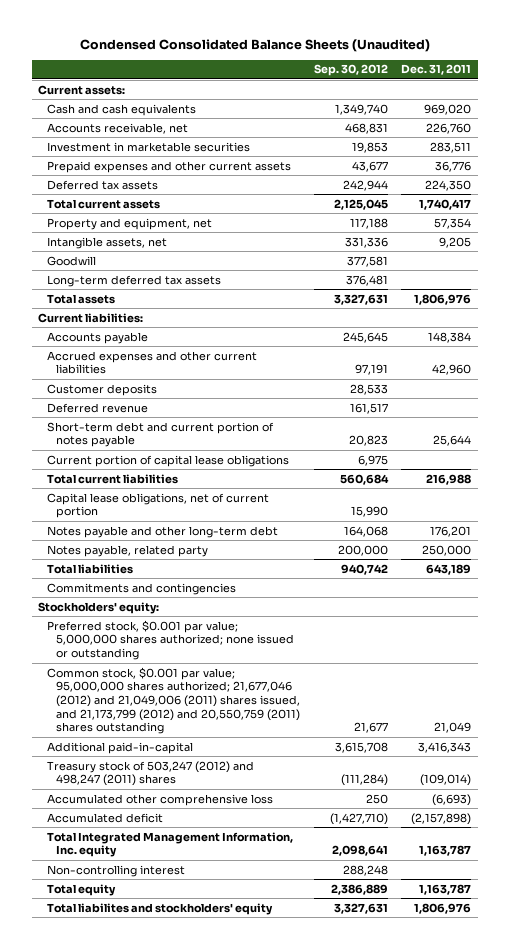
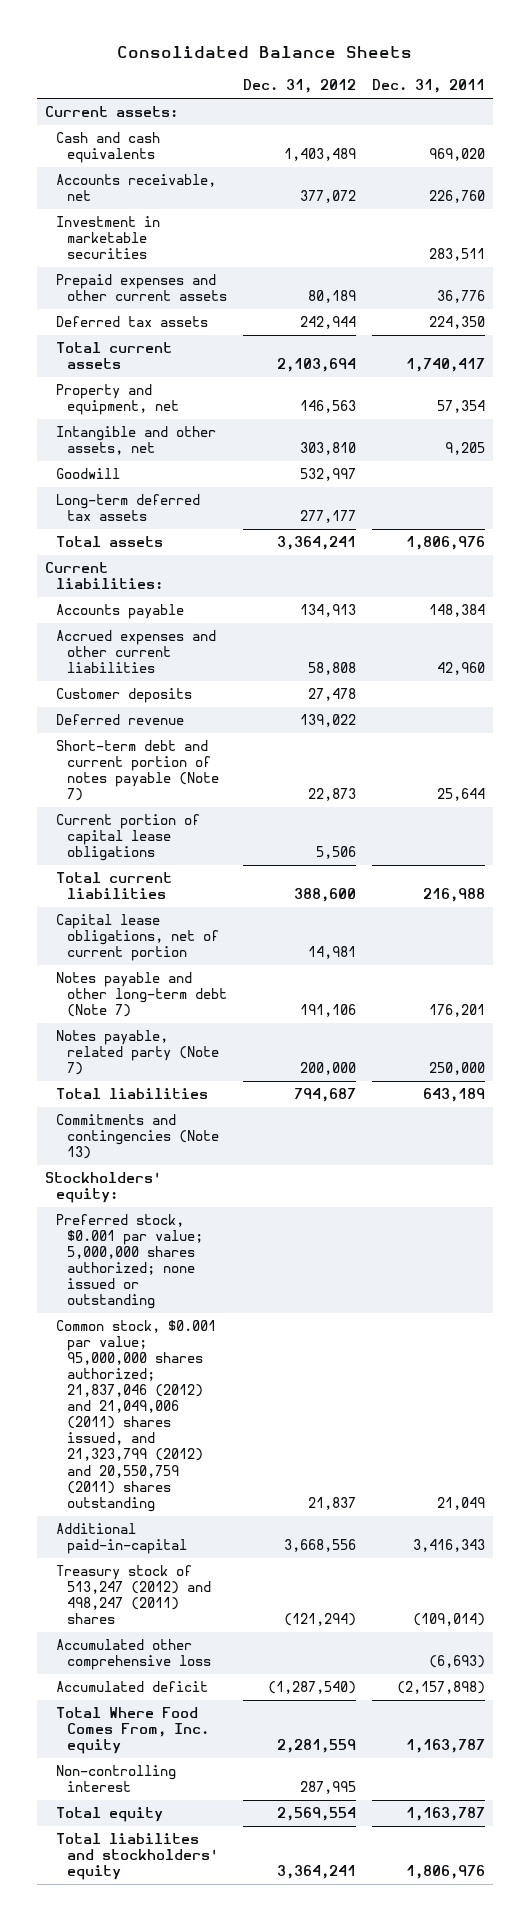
- Condensed Consolidated Balance Sheets (Unaudited)
+ Consolidated Balance Sheets
- | Sep. 30, 2012 | Dec. 31, 2011
+ | Dec. 31, 2012 | Dec. 31, 2011
- Intangible assets, net | 331,336 | 9,205
+ Intangible and other assets, net | 303,810 | 9,205
- Short-term debt and current portion of notes payable | 20,823 | 25,644
+ Short-term debt and current portion of notes payable (Note 7) | 22,873 | 25,644
- Notes payable and other long-term debt | 164,068 | 176,201
- Notes payable, related party | 200,000 | 250,000
+ Notes payable and other long-term debt (Note 7) | 191,106 | 176,201
+ Notes payable, related party (Note 7) | 200,000 | 250,000
- Commitments and contingencies
+ Commitments and contingencies (Note 13)
- Common stock, $0.001 par value; 95,000,000 shares authorized; 21,677,046 (2012) and 21,049,006 (2011) shares issued, and 21,173,799 (2012) and 20,550,759 (2011) shares outstanding | 21,677 | 21,049
+ Common stock, $0.001 par value; 95,000,000 shares authorized; 21,837,046 (2012) and 21,049,006 (2011) shares issued, and 21,323,799 (2012) and 20,550,759 (2011) shares outstanding | 21,837 | 21,049
- Treasury stock of 503,247 (2012) and 498,247 (2011) shares | (111,284) | (109,014)
+ Treasury stock of 513,247 (2012) and 498,247 (2011) shares | (121,294) | (109,014)
- Total Integrated Management Information, Inc. equity | 2,098,641 | 1,163,787
+ Total Where Food Comes From, Inc. equity | 2,281,559 | 1,163,787

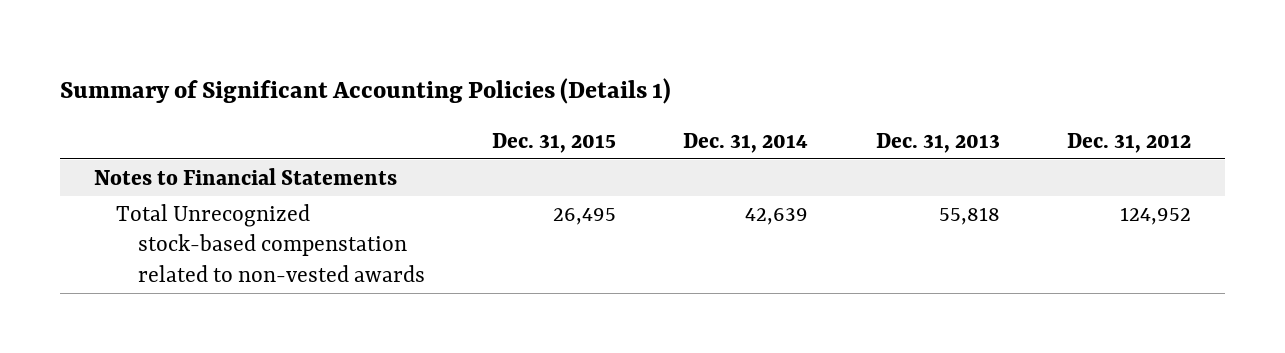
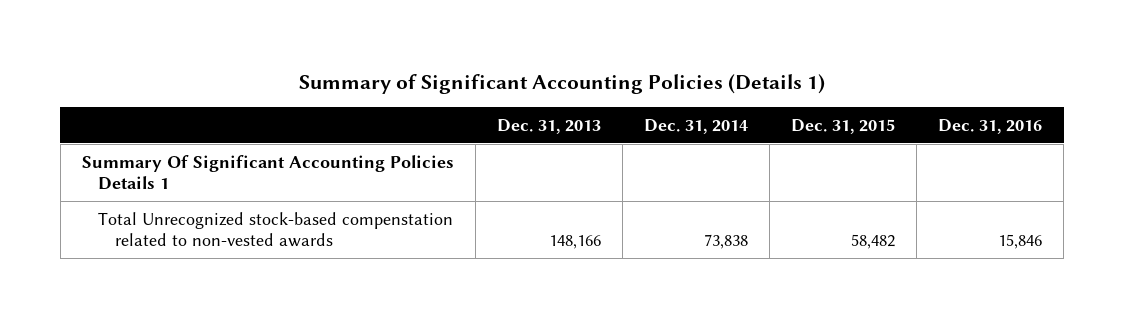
- | Dec. 31, 2015 | Dec. 31, 2014 | Dec. 31, 2013 | Dec. 31, 2012
+ | Dec. 31, 2013 | Dec. 31, 2014 | Dec. 31, 2015 | Dec. 31, 2016
- Notes to Financial Statements
- Total Unrecognized stock-based compenstation related to non-vested awards | 26,495 | 42,639 | 55,818 | 124,952
+ Summary Of Significant Accounting Policies Details 1
+ Total Unrecognized stock-based compenstation related to non-vested awards | 148,166 | 73,838 | 58,482 | 15,846

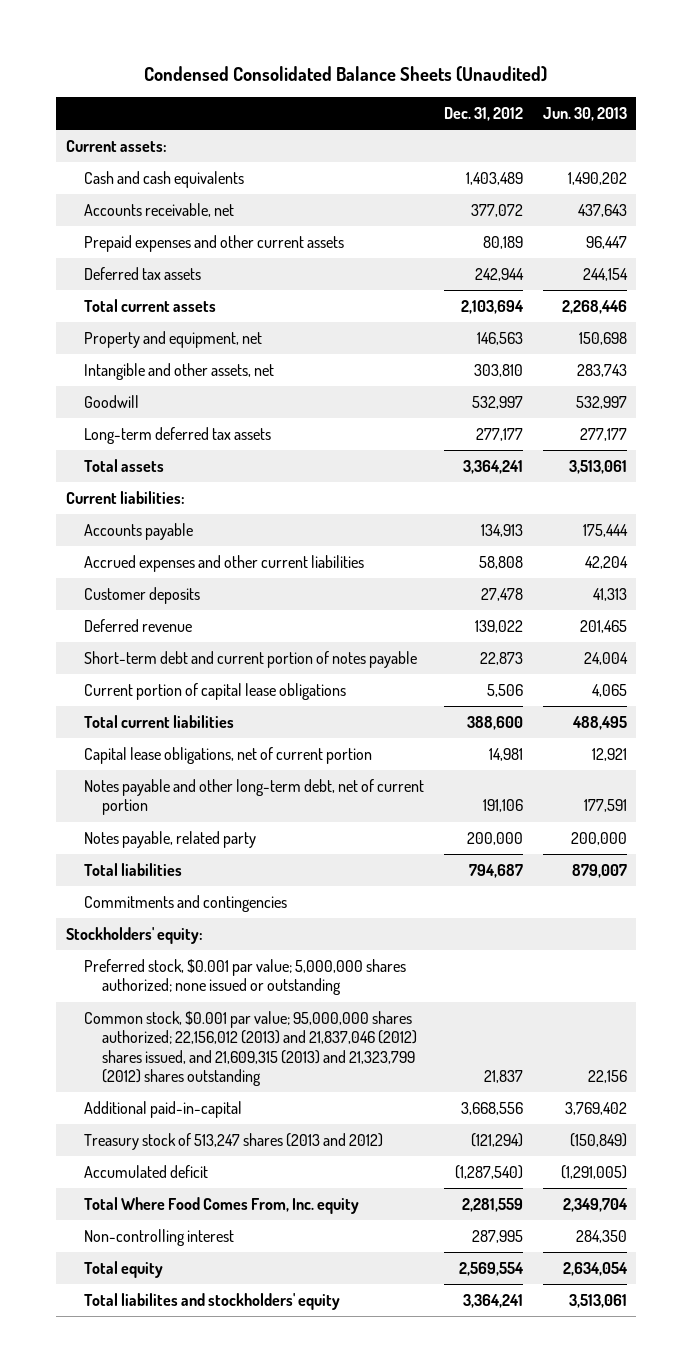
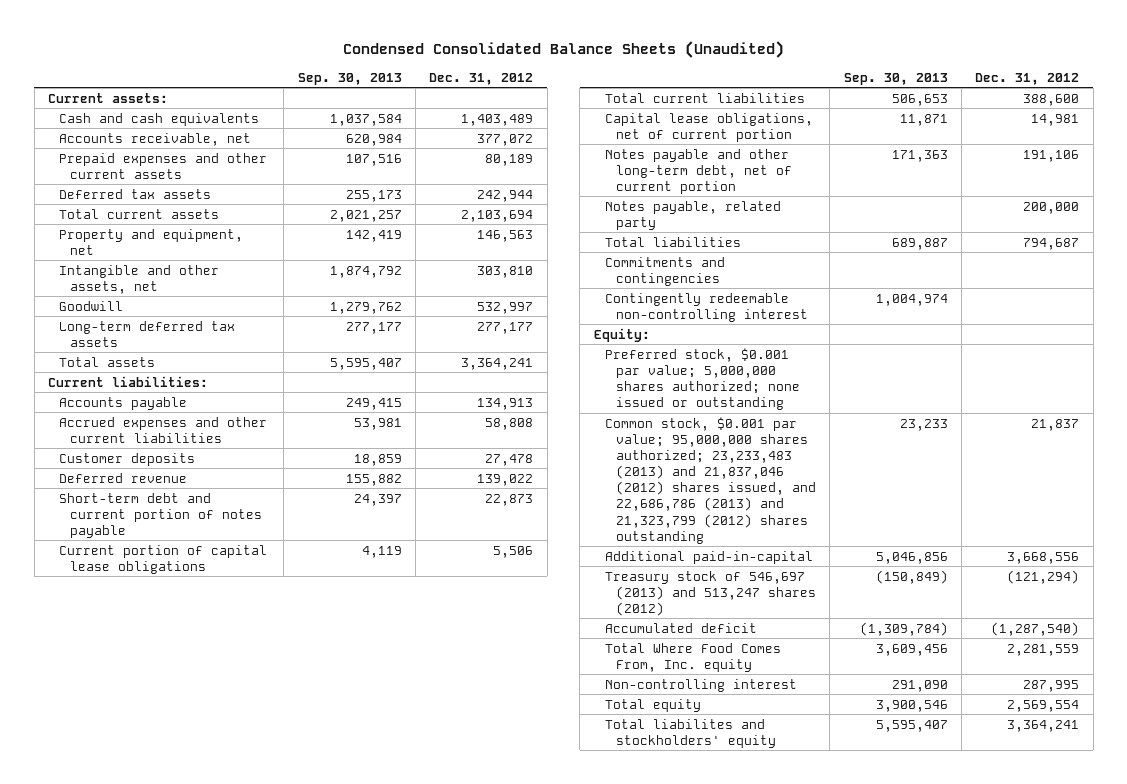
- | Dec. 31, 2012 | Jun. 30, 2013
+ | Sep. 30, 2013 | Dec. 31, 2012
- Stockholders' equity:
+ Contingently redeemable non-controlling interest | 1,004,974 |
+ Equity:
- Common stock, $0.001 par value; 95,000,000 shares authorized; 22,156,012 (2013) and 21,837,046 (2012) shares issued, and 21,609,315 (2013) and 21,323,799 (2012) shares outstanding | 21,837 | 22,156
+ Common stock, $0.001 par value; 95,000,000 shares authorized; 23,233,483 (2013) and 21,837,046 (2012) shares issued, and 22,686,786 (2013) and 21,323,799 (2012) shares outstanding | 23,233 | 21,837
- Treasury stock of 513,247 shares (2013 and 2012) | (121,294) | (150,849)
+ Treasury stock of 546,697 (2013) and 513,247 shares (2012) | (150,849) | (121,294)

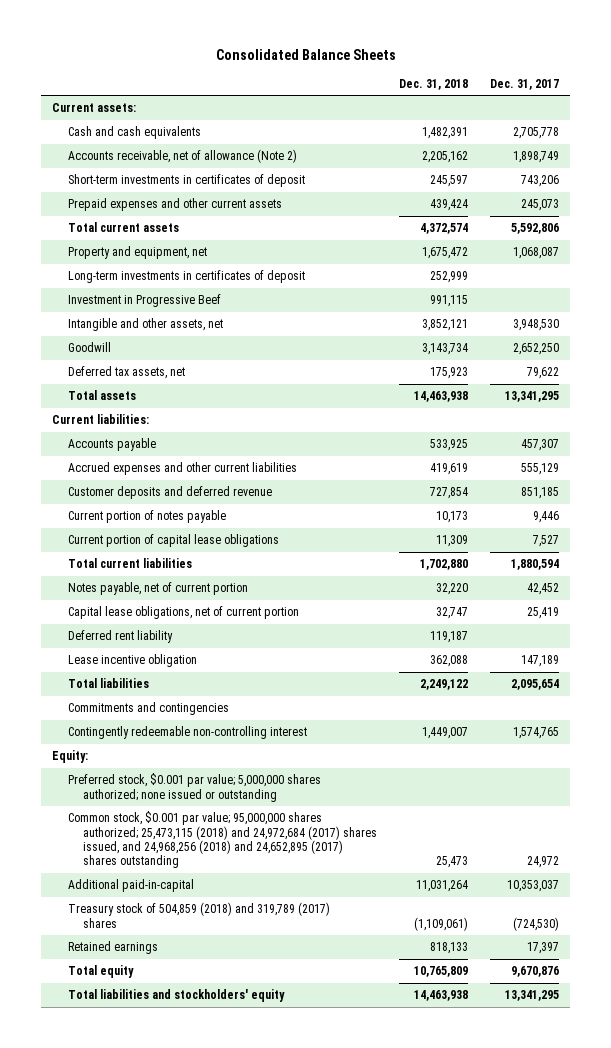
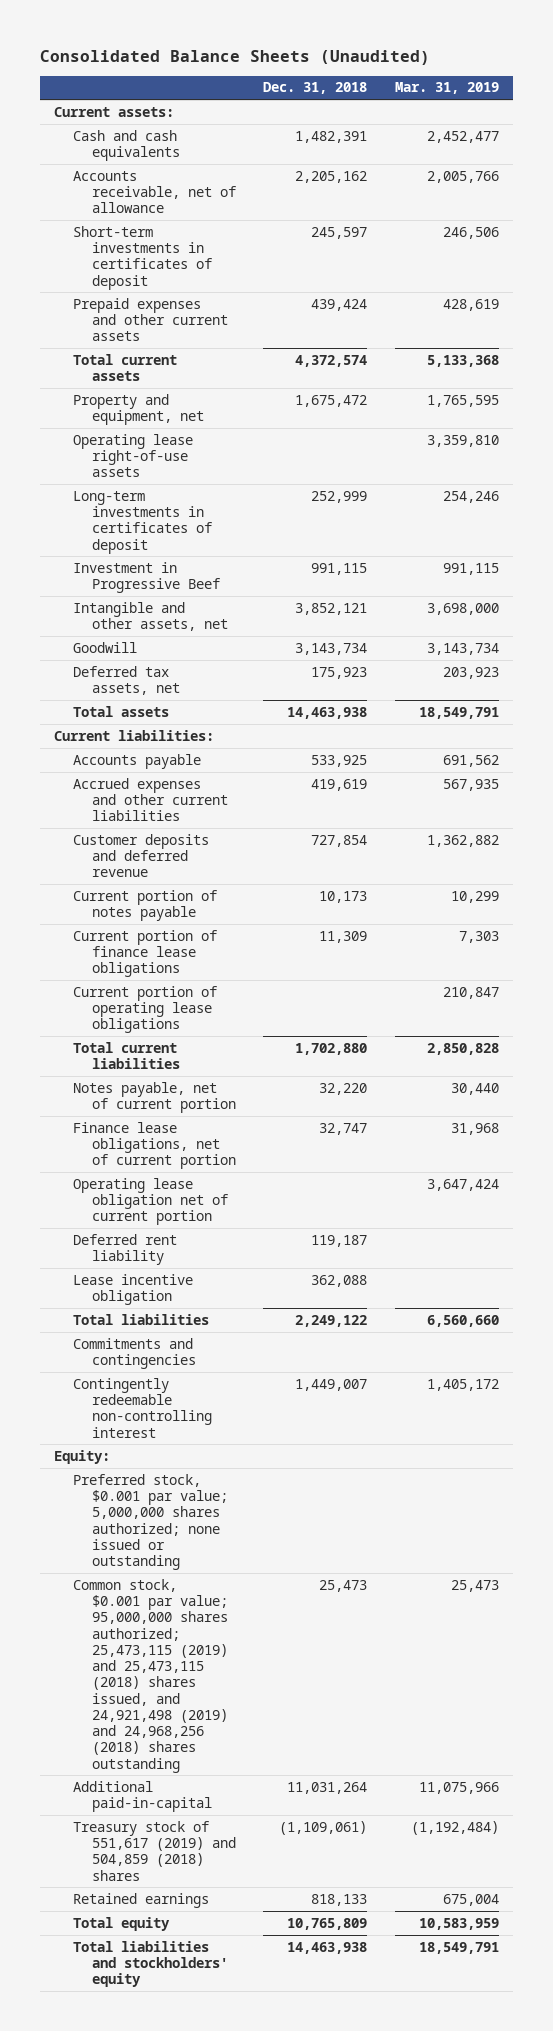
- Consolidated Balance Sheets
+ Consolidated Balance Sheets (Unaudited)
- | Dec. 31, 2018 | Dec. 31, 2017
+ | Dec. 31, 2018 | Mar. 31, 2019
- Accounts receivable, net of allowance (Note 2) | 2,205,162 | 1,898,749
+ Accounts receivable, net of allowance | 2,205,162 | 2,005,766
+ Operating lease right-of-use assets | | 3,359,810
- Current portion of capital lease obligations | 11,309 | 7,527
+ Current portion of finance lease obligations | 11,309 | 7,303
+ Current portion of operating lease obligations | | 210,847
- Capital lease obligations, net of current portion | 32,747 | 25,419
+ Finance lease obligations, net of current portion | 32,747 | 31,968
+ Operating lease obligation net of current portion | | 3,647,424
- Common stock, $0.001 par value; 95,000,000 shares authorized; 25,473,115 (2018) and 24,972,684 (2017) shares issued, and 24,968,256 (2018) and 24,652,895 (2017) shares outstanding | 25,473 | 24,972
+ Common stock, $0.001 par value; 95,000,000 shares authorized; 25,473,115 (2019) and 25,473,115 (2018) shares issued, and 24,921,498 (2019) and 24,968,256 (2018) shares outstanding | 25,473 | 25,473
- Treasury stock of 504,859 (2018) and 319,789 (2017) shares | (1,109,061) | (724,530)
+ Treasury stock of 551,617 (2019) and 504,859 (2018) shares | (1,109,061) | (1,192,484)

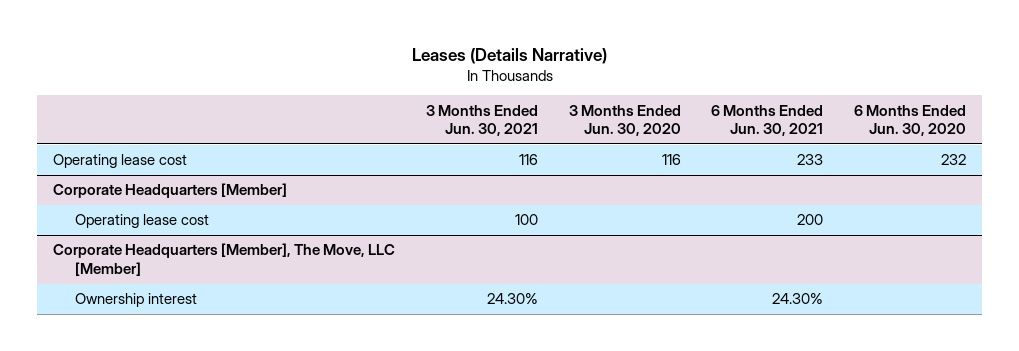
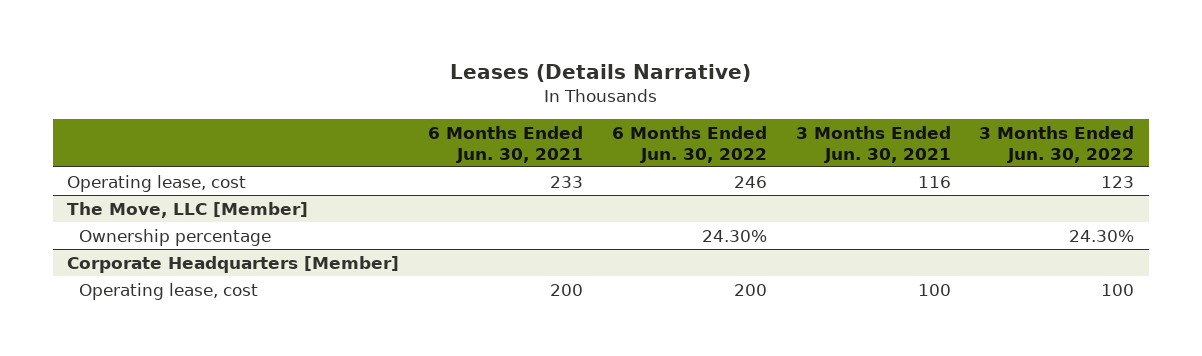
- | 3 Months Ended Jun. 30, 2021 | 3 Months Ended Jun. 30, 2020 | 6 Months Ended Jun. 30, 2021 | 6 Months Ended Jun. 30, 2020
+ | 6 Months Ended Jun. 30, 2021 | 6 Months Ended Jun. 30, 2022 | 3 Months Ended Jun. 30, 2021 | 3 Months Ended Jun. 30, 2022
- Operating lease cost | 116 | 116 | 233 | 232
+ Operating lease, cost | 233 | 246 | 116 | 123
+ The Move, LLC [Member]
+ Ownership percentage | | 24.30% | | 24.30%
@ Corporate Headquarters [Member]
- Operating lease cost | 100 | | 200 |
- Corporate Headquarters [Member], The Move, LLC [Member]
- Ownership interest | 24.30% | | 24.30% |
@ Corporate Headquarters [Member]
+ Operating lease, cost | 200 | 200 | 100 | 100

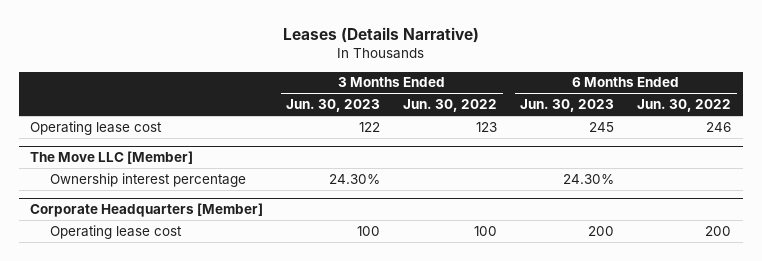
- | 6 Months Ended Jun. 30, 2021 | 6 Months Ended Jun. 30, 2022 | 3 Months Ended Jun. 30, 2021 | 3 Months Ended Jun. 30, 2022
+ | 3 Months Ended Jun. 30, 2023 | 3 Months Ended Jun. 30, 2022 | 6 Months Ended Jun. 30, 2023 | 6 Months Ended Jun. 30, 2022
- Operating lease, cost | 233 | 246 | 116 | 123
- The Move, LLC [Member]
- Ownership percentage | | 24.30% | | 24.30%
+ Operating lease cost | 122 | 123 | 245 | 246
+ The Move LLC [Member]
+ Ownership interest percentage | 24.30% | | 24.30% |
@ Corporate Headquarters [Member]
- Operating lease, cost | 200 | 200 | 100 | 100
+ Operating lease cost | 100 | 100 | 200 | 200

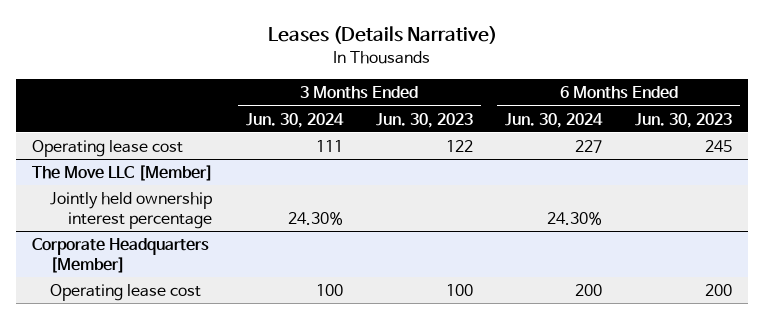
- | 3 Months Ended Jun. 30, 2023 | 3 Months Ended Jun. 30, 2022 | 6 Months Ended Jun. 30, 2023 | 6 Months Ended Jun. 30, 2022
+ | 3 Months Ended Jun. 30, 2024 | 3 Months Ended Jun. 30, 2023 | 6 Months Ended Jun. 30, 2024 | 6 Months Ended Jun. 30, 2023
@ The Move LLC [Member]
- Ownership interest percentage | 24.30% | | 24.30% |
+ Jointly held ownership interest percentage | 24.30% | | 24.30% |

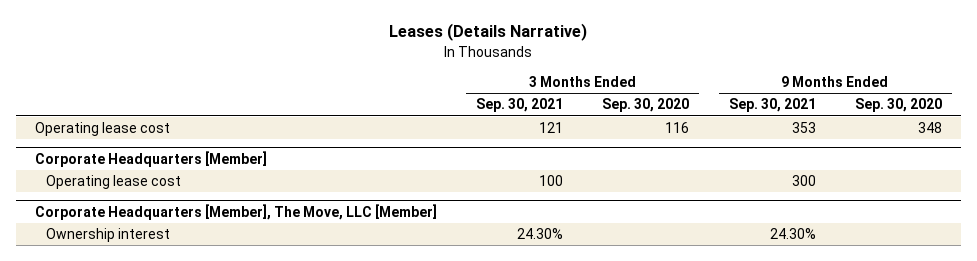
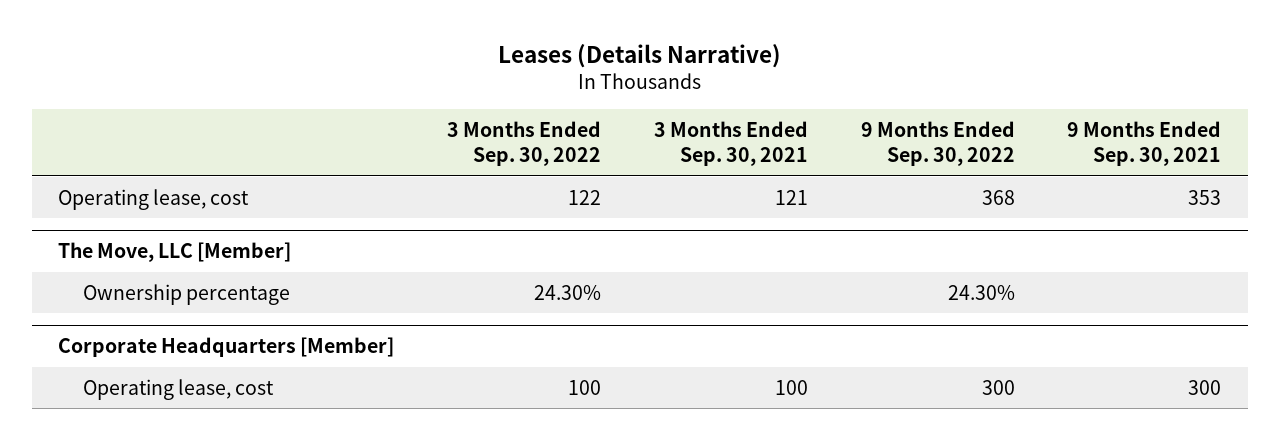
- | 3 Months Ended Sep. 30, 2021 | 3 Months Ended Sep. 30, 2020 | 9 Months Ended Sep. 30, 2021 | 9 Months Ended Sep. 30, 2020
+ | 3 Months Ended Sep. 30, 2022 | 3 Months Ended Sep. 30, 2021 | 9 Months Ended Sep. 30, 2022 | 9 Months Ended Sep. 30, 2021
- Operating lease cost | 121 | 116 | 353 | 348
+ Operating lease, cost | 122 | 121 | 368 | 353
+ The Move, LLC [Member]
+ Ownership percentage | 24.30% | | 24.30% |
@ Corporate Headquarters [Member]
- Operating lease cost | 100 | | 300 |
- Corporate Headquarters [Member], The Move, LLC [Member]
- Ownership interest | 24.30% | | 24.30% |
@ Corporate Headquarters [Member]
+ Operating lease, cost | 100 | 100 | 300 | 300

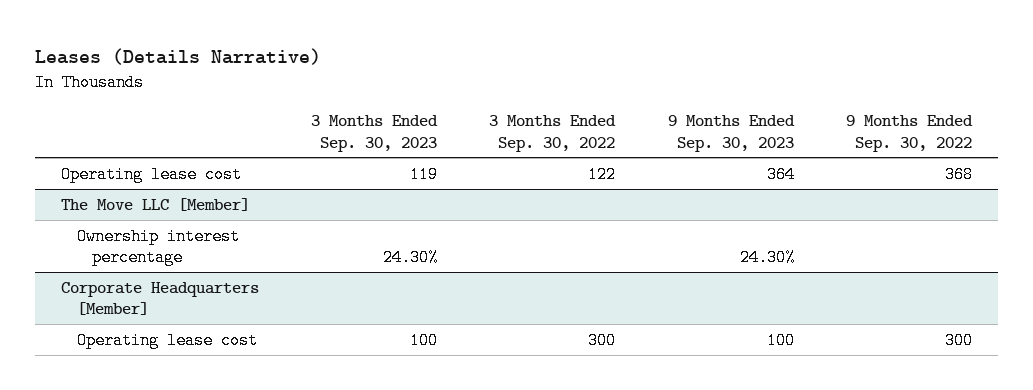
- | 3 Months Ended Sep. 30, 2022 | 3 Months Ended Sep. 30, 2021 | 9 Months Ended Sep. 30, 2022 | 9 Months Ended Sep. 30, 2021
+ | 3 Months Ended Sep. 30, 2023 | 3 Months Ended Sep. 30, 2022 | 9 Months Ended Sep. 30, 2023 | 9 Months Ended Sep. 30, 2022
- Operating lease, cost | 122 | 121 | 368 | 353
- The Move, LLC [Member]
- Ownership percentage | 24.30% | | 24.30% |
+ Operating lease cost | 119 | 122 | 364 | 368
+ The Move LLC [Member]
+ Ownership interest percentage | 24.30% | | 24.30% |
@ Corporate Headquarters [Member]
- Operating lease, cost | 100 | 100 | 300 | 300
+ Operating lease cost | 100 | 300 | 100 | 300

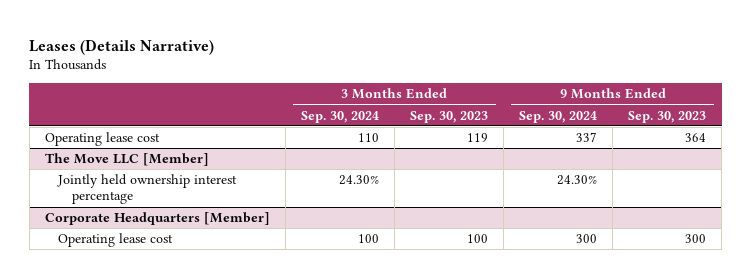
- | 3 Months Ended Sep. 30, 2023 | 3 Months Ended Sep. 30, 2022 | 9 Months Ended Sep. 30, 2023 | 9 Months Ended Sep. 30, 2022
+ | 3 Months Ended Sep. 30, 2024 | 3 Months Ended Sep. 30, 2023 | 9 Months Ended Sep. 30, 2024 | 9 Months Ended Sep. 30, 2023
@ The Move LLC [Member]
- Ownership interest percentage | 24.30% | | 24.30% |
+ Jointly held ownership interest percentage | 24.30% | | 24.30% |
@ Corporate Headquarters [Member]
- Operating lease cost | 100 | 300 | 100 | 300
+ Operating lease cost | 100 | 100 | 300 | 300

